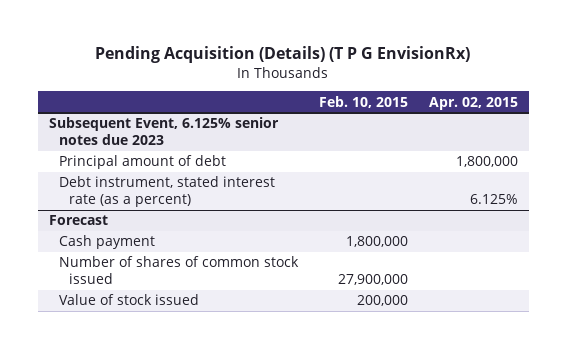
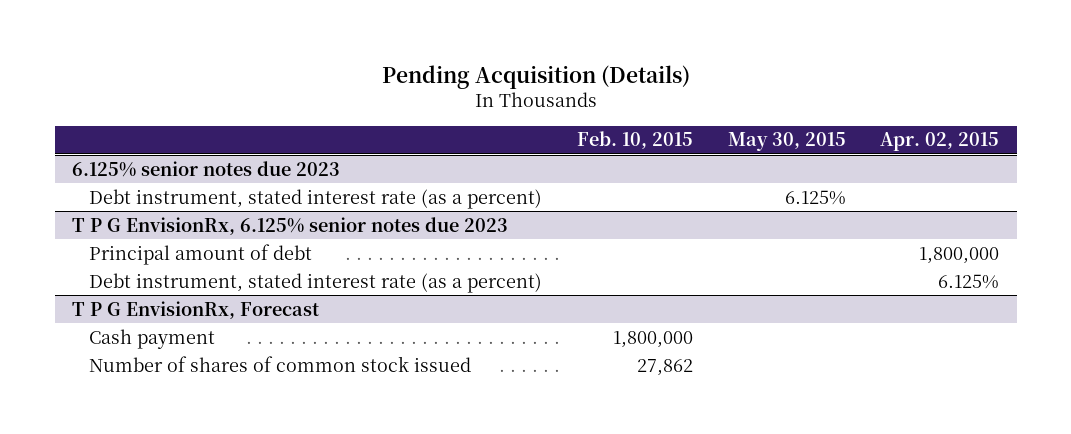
- Pending Acquisition (Details) (T P G EnvisionRx)
+ Pending Acquisition (Details)
- | Feb. 10, 2015 | Apr. 02, 2015
+ | Feb. 10, 2015 | May 30, 2015 | Apr. 02, 2015
- Subsequent Event, 6.125% senior notes due 2023
+ 6.125% senior notes due 2023
+ Debt instrument, stated interest rate (as a percent) | | 6.125% |
+ T P G EnvisionRx, 6.125% senior notes due 2023
- Forecast
+ T P G EnvisionRx, Forecast
- Number of shares of common stock issued | 27,900,000 |
- Value of stock issued | 200,000 |
+ Number of shares of common stock issued | 27,862 | |

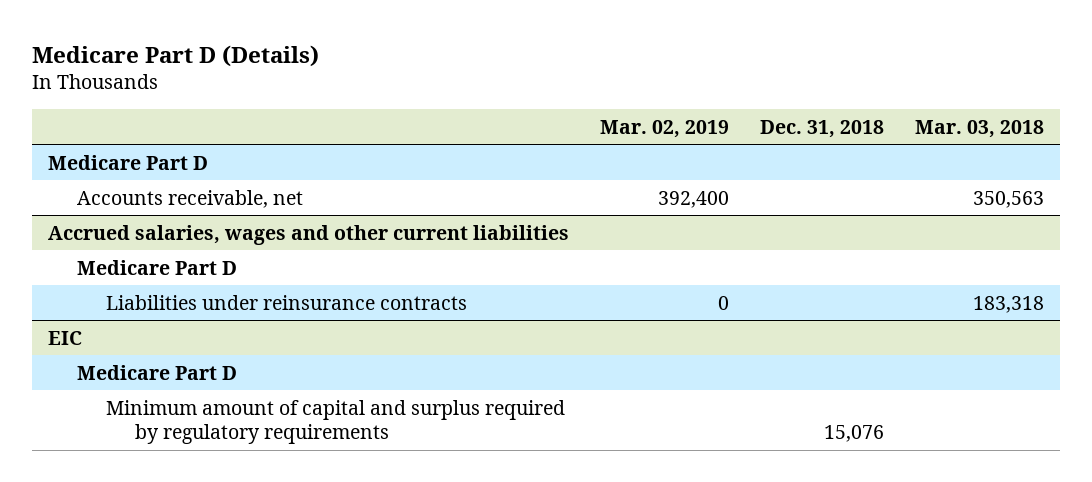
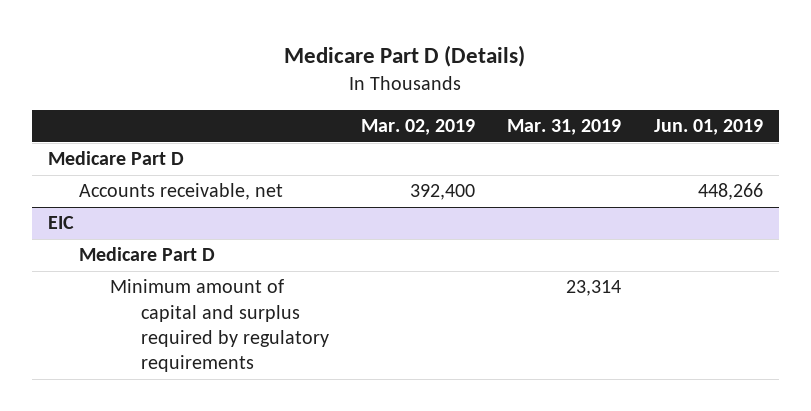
- | Mar. 02, 2019 | Dec. 31, 2018 | Mar. 03, 2018
+ | Mar. 02, 2019 | Mar. 31, 2019 | Jun. 01, 2019
- Accrued salaries, wages and other current liabilities
- Medicare Part D
- Liabilities under reinsurance contracts | 0 | | 183,318

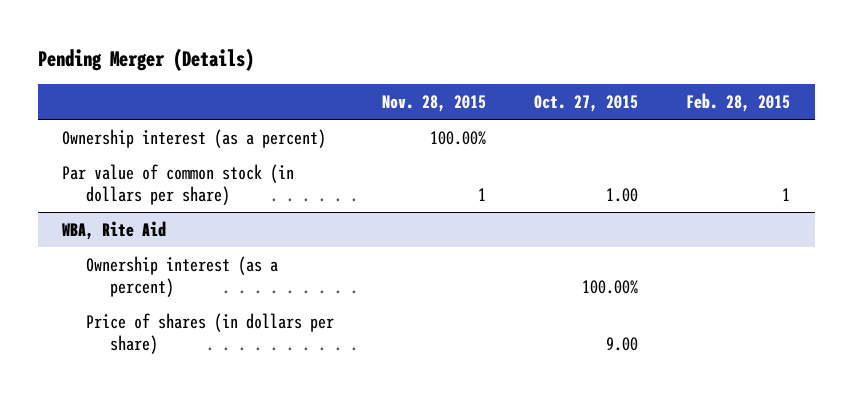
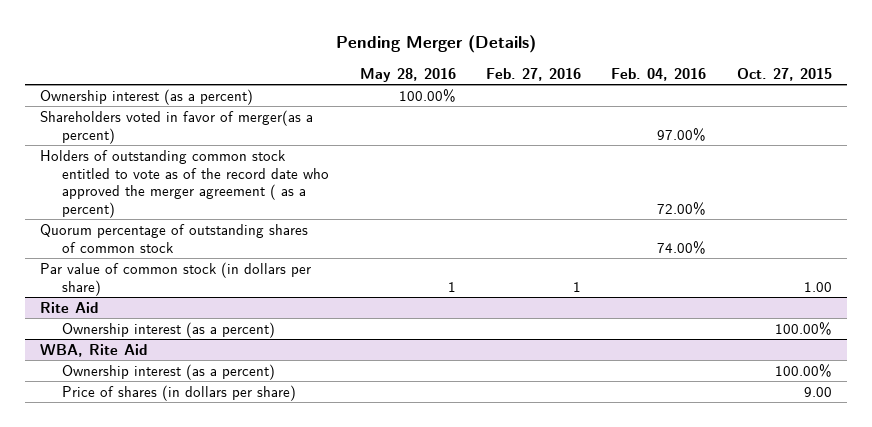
- | Nov. 28, 2015 | Oct. 27, 2015 | Feb. 28, 2015
+ | May 28, 2016 | Feb. 27, 2016 | Feb. 04, 2016 | Oct. 27, 2015
+ Shareholders voted in favor of merger(as a percent) | | | 97.00% |
+ Holders of outstanding common stock entitled to vote as of the record date who approved the merger agreement ( as a percent) | | | 72.00% |
+ Quorum percentage of outstanding shares of common stock | | | 74.00% |
+ Rite Aid
+ Ownership interest (as a percent) | | | | 100.00%

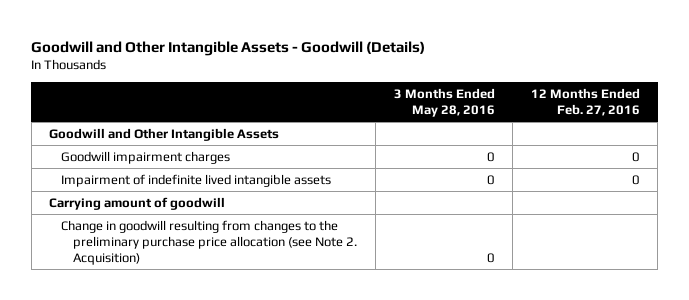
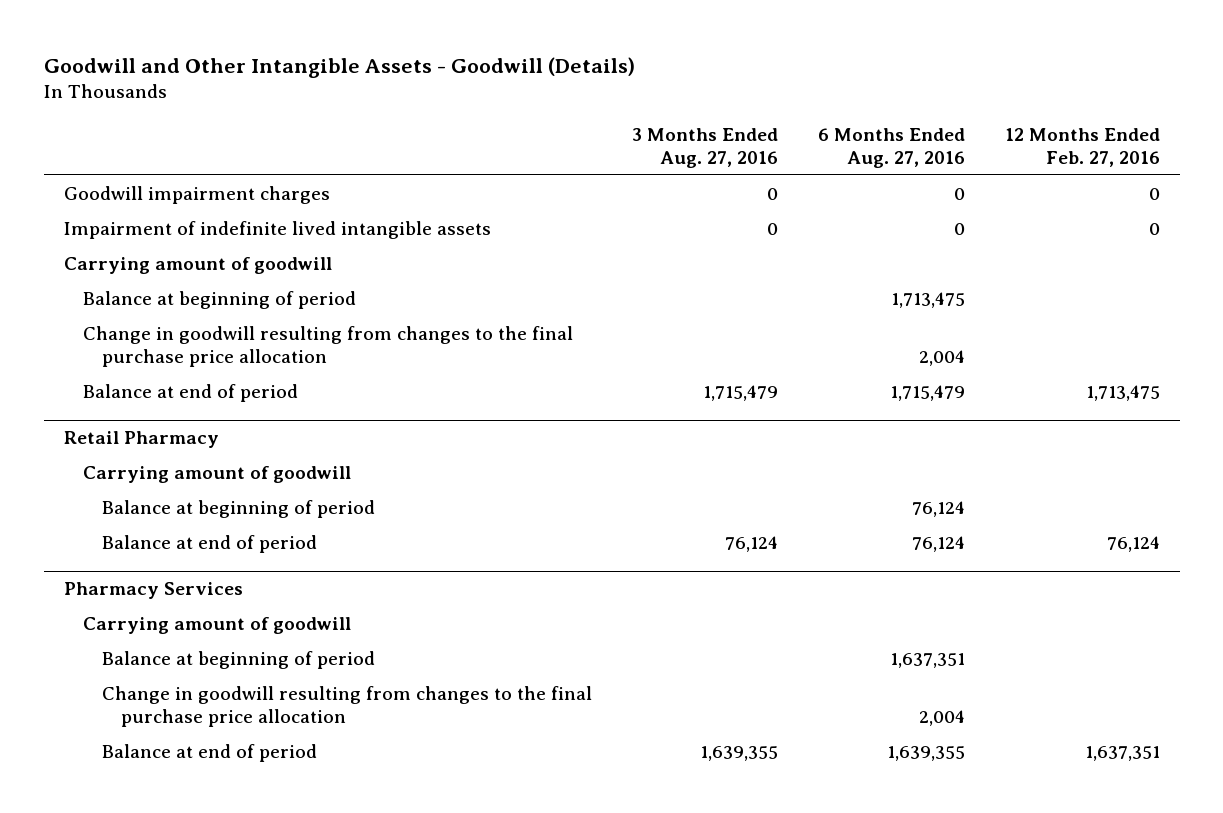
- | 3 Months Ended May 28, 2016 | 12 Months Ended Feb. 27, 2016
+ | 3 Months Ended Aug. 27, 2016 | 6 Months Ended Aug. 27, 2016 | 12 Months Ended Feb. 27, 2016
- Goodwill and Other Intangible Assets
- Change in goodwill resulting from changes to the preliminary purchase price allocation (see Note 2. Acquisition) | 0 |
+ Balance at beginning of period | | 1,713,475 |
+ Change in goodwill resulting from changes to the final purchase price allocation | | 2,004 |
+ Balance at end of period | 1,715,479 | 1,715,479 | 1,713,475
+ Retail Pharmacy
+ Carrying amount of goodwill
+ Balance at beginning of period | | 76,124 |
+ Balance at end of period | 76,124 | 76,124 | 76,124
+ Pharmacy Services
+ Carrying amount of goodwill
+ Balance at beginning of period | | 1,637,351 |
+ Change in goodwill resulting from changes to the final purchase price allocation | | 2,004 |
+ Balance at end of period | 1,639,355 | 1,639,355 | 1,637,351

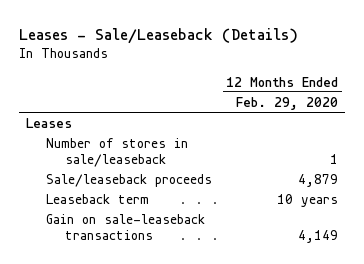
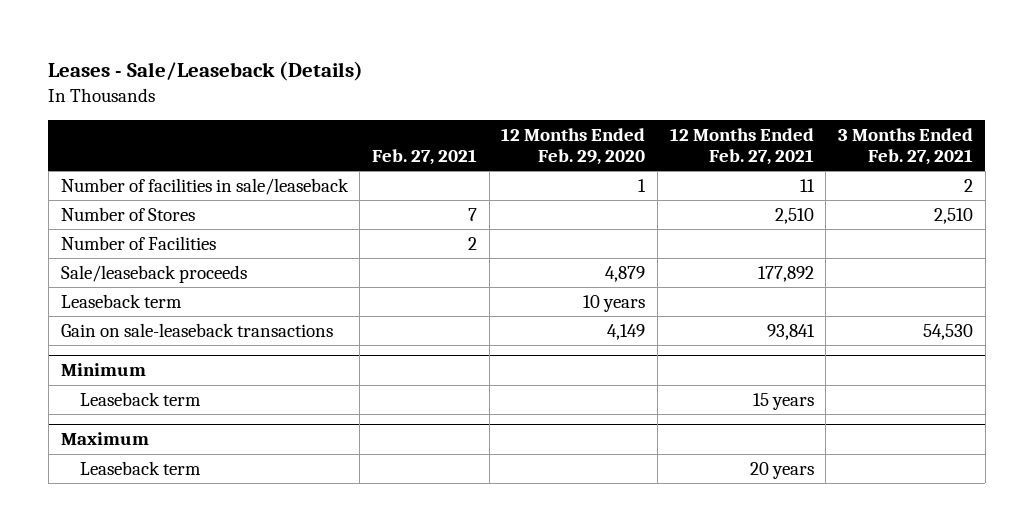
- | 12 Months Ended Feb. 29, 2020
+ | Feb. 27, 2021 | 12 Months Ended Feb. 29, 2020 | 12 Months Ended Feb. 27, 2021 | 3 Months Ended Feb. 27, 2021
- Leases
- Number of stores in sale/leaseback | 1
+ Number of facilities in sale/leaseback | | 1 | 11 | 2
+ Number of Stores | 7 | | 2,510 | 2,510
+ Number of Facilities | 2 | | |
+ Minimum
+ Leaseback term | | | 15 years |
+ Maximum
+ Leaseback term | | | 20 years |

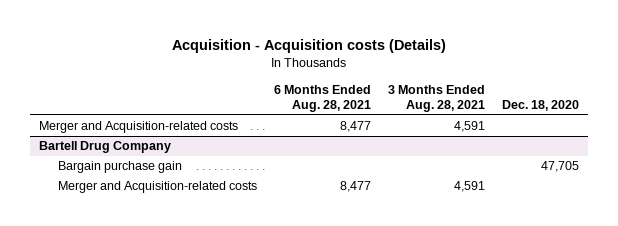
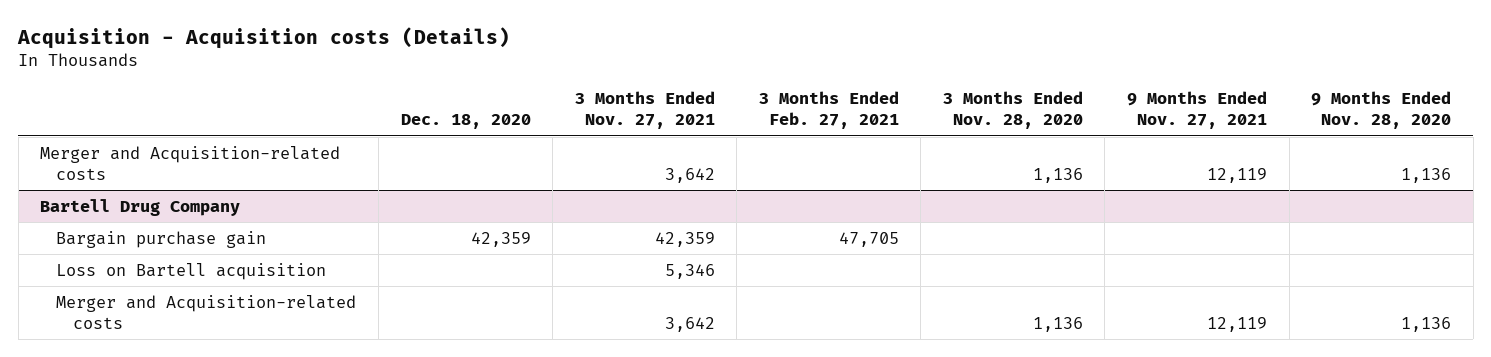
- | 6 Months Ended Aug. 28, 2021 | 3 Months Ended Aug. 28, 2021 | Dec. 18, 2020
+ | Dec. 18, 2020 | 3 Months Ended Nov. 27, 2021 | 3 Months Ended Feb. 27, 2021 | 3 Months Ended Nov. 28, 2020 | 9 Months Ended Nov. 27, 2021 | 9 Months Ended Nov. 28, 2020
@ Bartell Drug Company
- Bargain purchase gain | | | 47,705
+ Bargain purchase gain | 42,359 | 42,359 | 47,705 | | |
+ Loss on Bartell acquisition | | 5,346 | | | |

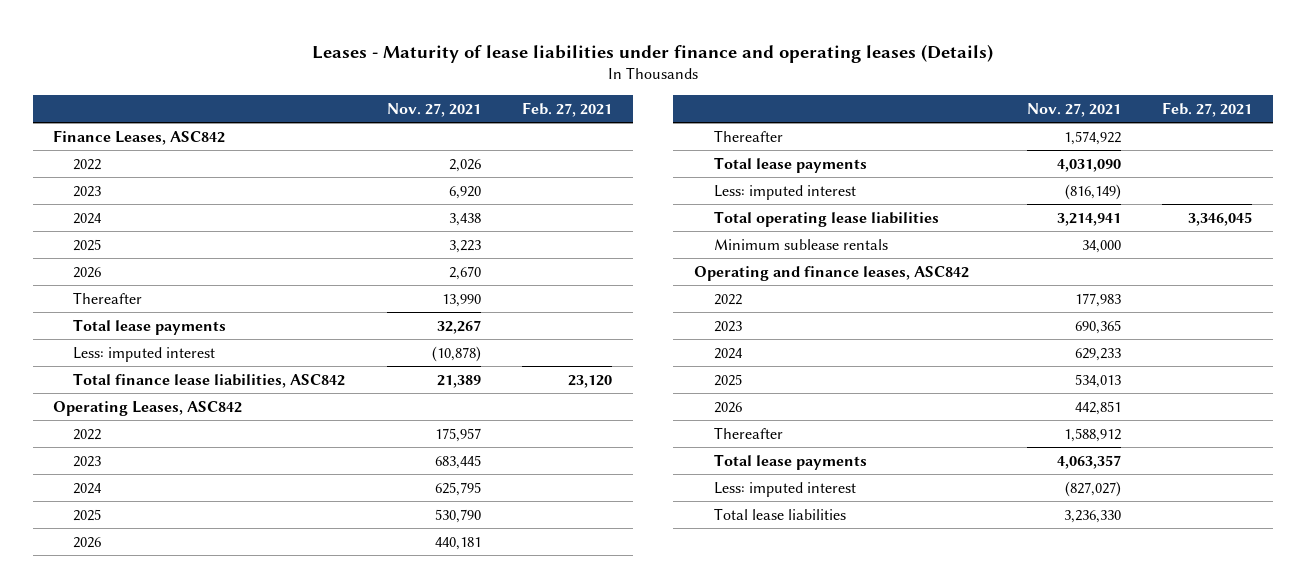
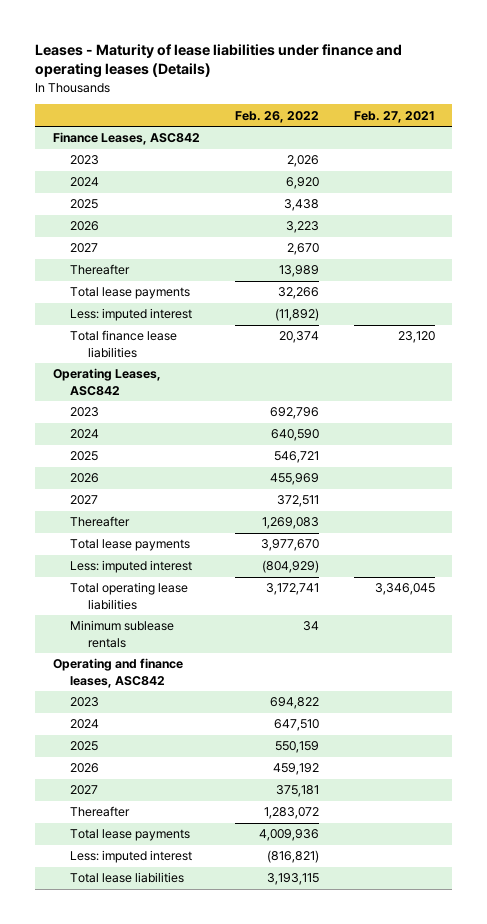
- | Nov. 27, 2021 | Feb. 27, 2021
+ | Feb. 26, 2022 | Feb. 27, 2021
- 2022 | 2,026 |
+ 2027 | 2,670 |
- Total finance lease liabilities, ASC842 | 21,389 | 23,120
+ Total finance lease liabilities | 20,374 | 23,120
- 2022 | 175,957 |
+ 2027 | 372,511 |
- 2022 | 177,983 |
+ 2027 | 375,181 |

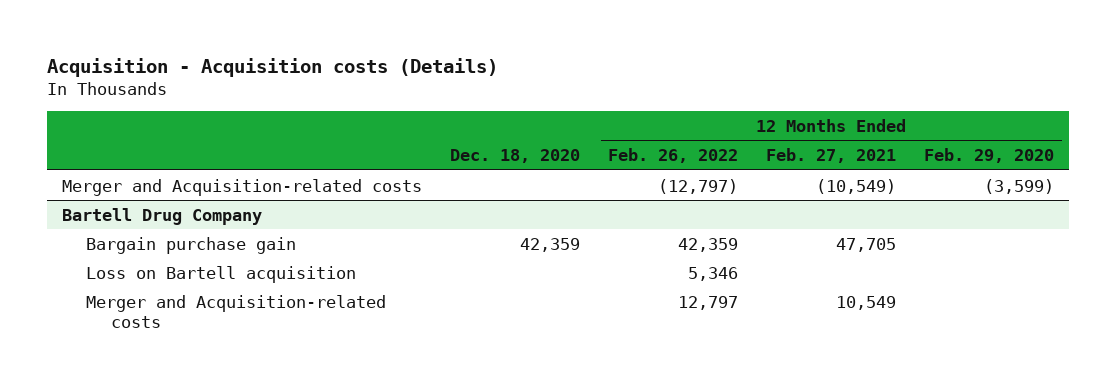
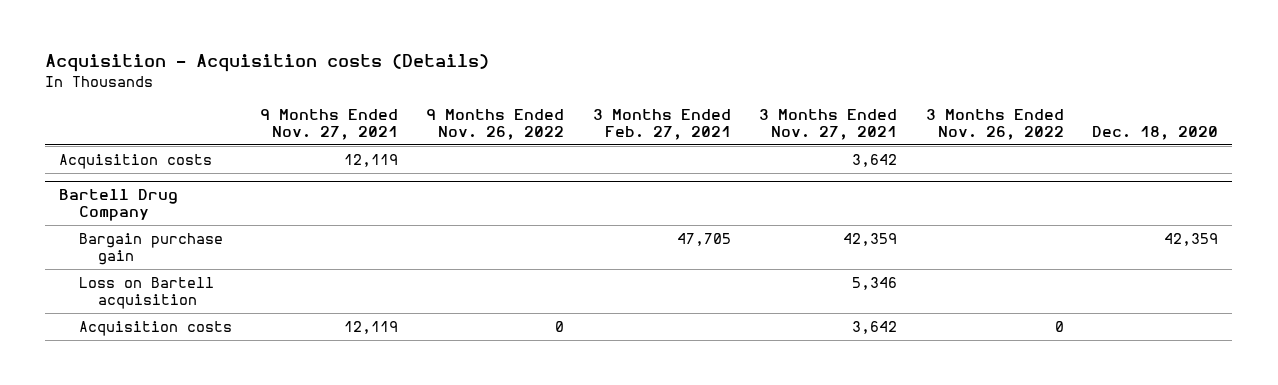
- | Dec. 18, 2020 | 12 Months Ended Feb. 26, 2022 | 12 Months Ended Feb. 27, 2021 | 12 Months Ended Feb. 29, 2020
+ | 9 Months Ended Nov. 27, 2021 | 9 Months Ended Nov. 26, 2022 | 3 Months Ended Feb. 27, 2021 | 3 Months Ended Nov. 27, 2021 | 3 Months Ended Nov. 26, 2022 | Dec. 18, 2020
- Merger and Acquisition-related costs | | (12,797) | (10,549) | (3,599)
+ Acquisition costs | 12,119 | | | 3,642 | |
@ Bartell Drug Company
- Merger and Acquisition-related costs | | 12,797 | 10,549 |
+ Acquisition costs | 12,119 | 0 | | 3,642 | 0 |

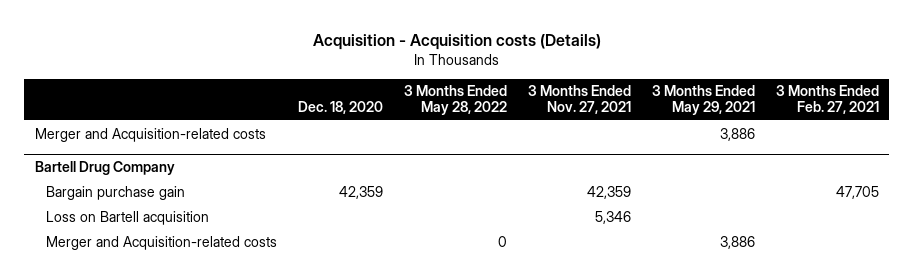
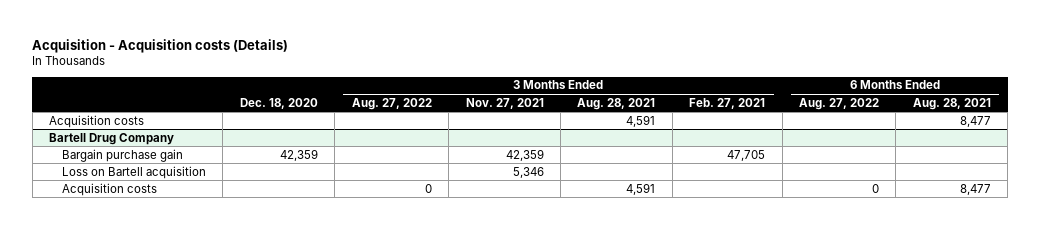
- | Dec. 18, 2020 | 3 Months Ended May 28, 2022 | 3 Months Ended Nov. 27, 2021 | 3 Months Ended May 29, 2021 | 3 Months Ended Feb. 27, 2021
+ | Dec. 18, 2020 | 3 Months Ended Aug. 27, 2022 | 3 Months Ended Nov. 27, 2021 | 3 Months Ended Aug. 28, 2021 | 3 Months Ended Feb. 27, 2021 | 6 Months Ended Aug. 27, 2022 | 6 Months Ended Aug. 28, 2021
- Merger and Acquisition-related costs | | | | 3,886 |
+ Acquisition costs | | | | 4,591 | | | 8,477
@ Bartell Drug Company
- Merger and Acquisition-related costs | | 0 | | 3,886 |
+ Acquisition costs | | 0 | | 4,591 | | 0 | 8,477

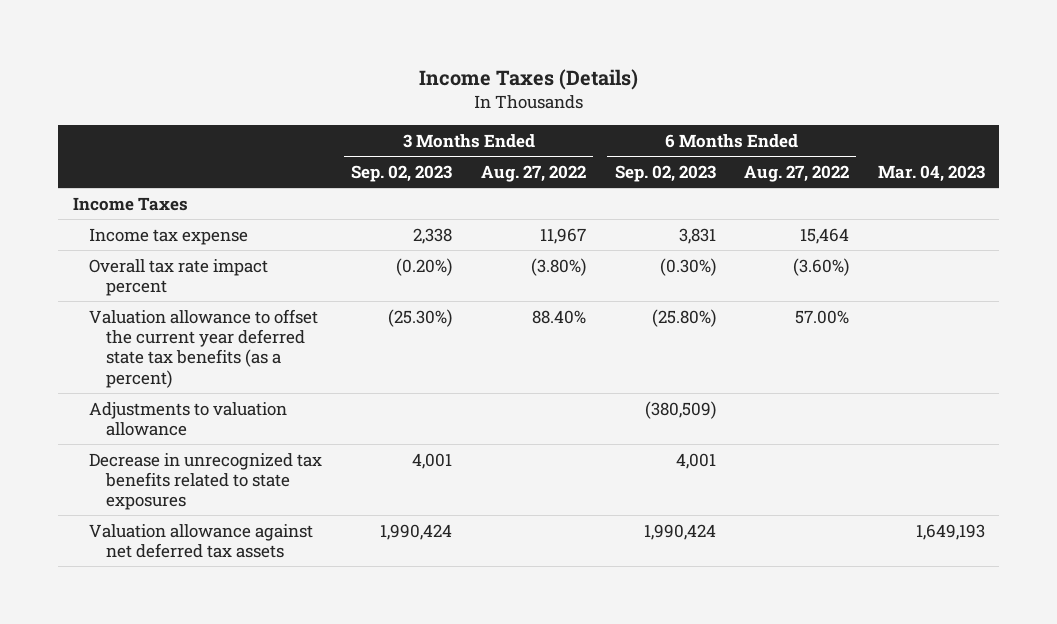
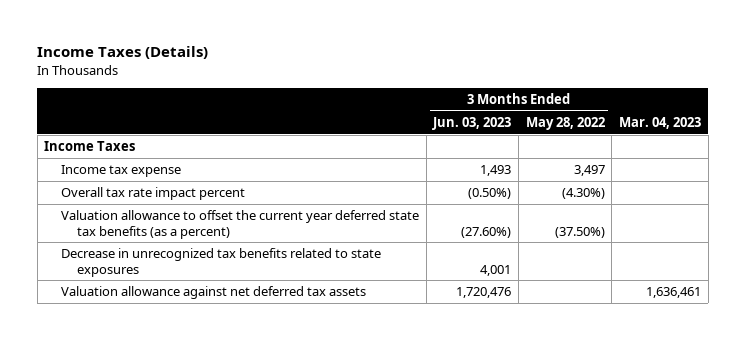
- | 3 Months Ended Sep. 02, 2023 | 3 Months Ended Aug. 27, 2022 | 6 Months Ended Sep. 02, 2023 | 6 Months Ended Aug. 27, 2022 | Mar. 04, 2023
+ | 3 Months Ended Jun. 03, 2023 | 3 Months Ended May 28, 2022 | Mar. 04, 2023
- Adjustments to valuation allowance | | | (380,509) | |
- Valuation allowance against net deferred tax assets | 1,990,424 | | 1,990,424 | | 1,649,193
+ Valuation allowance against net deferred tax assets | 1,720,476 | | 1,636,461

